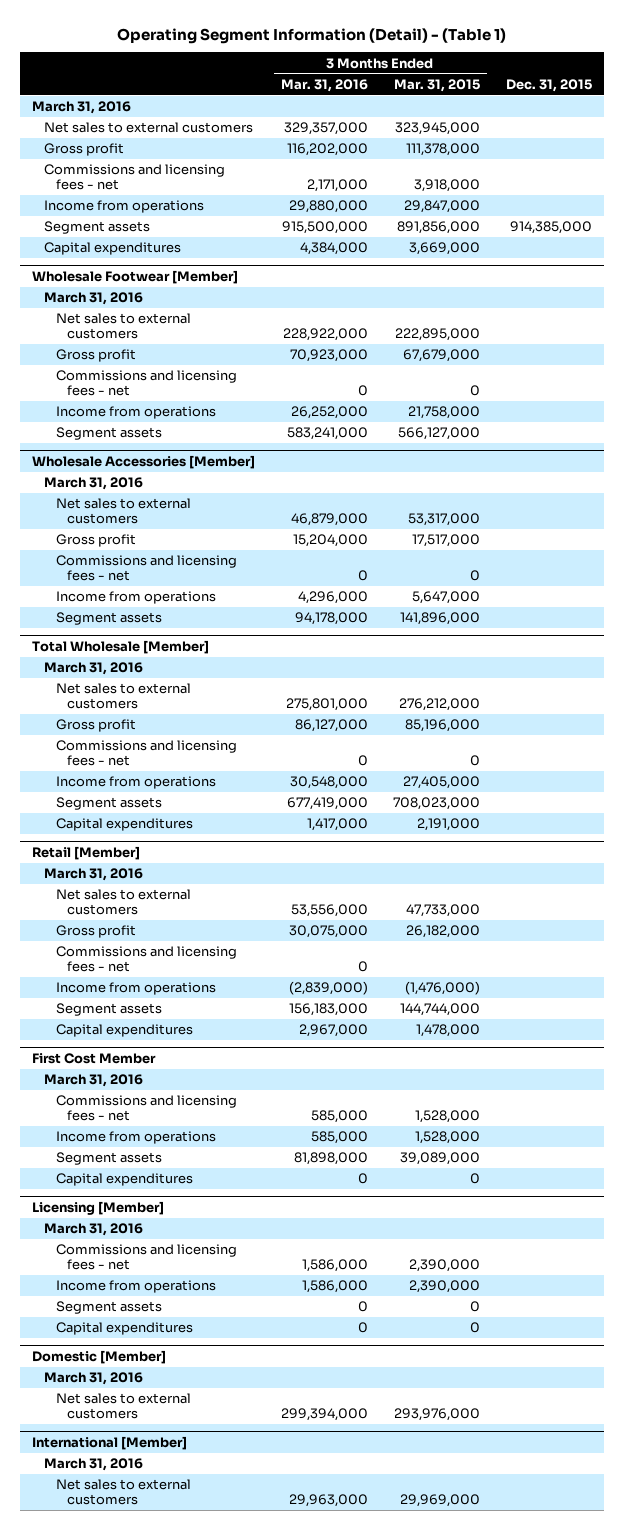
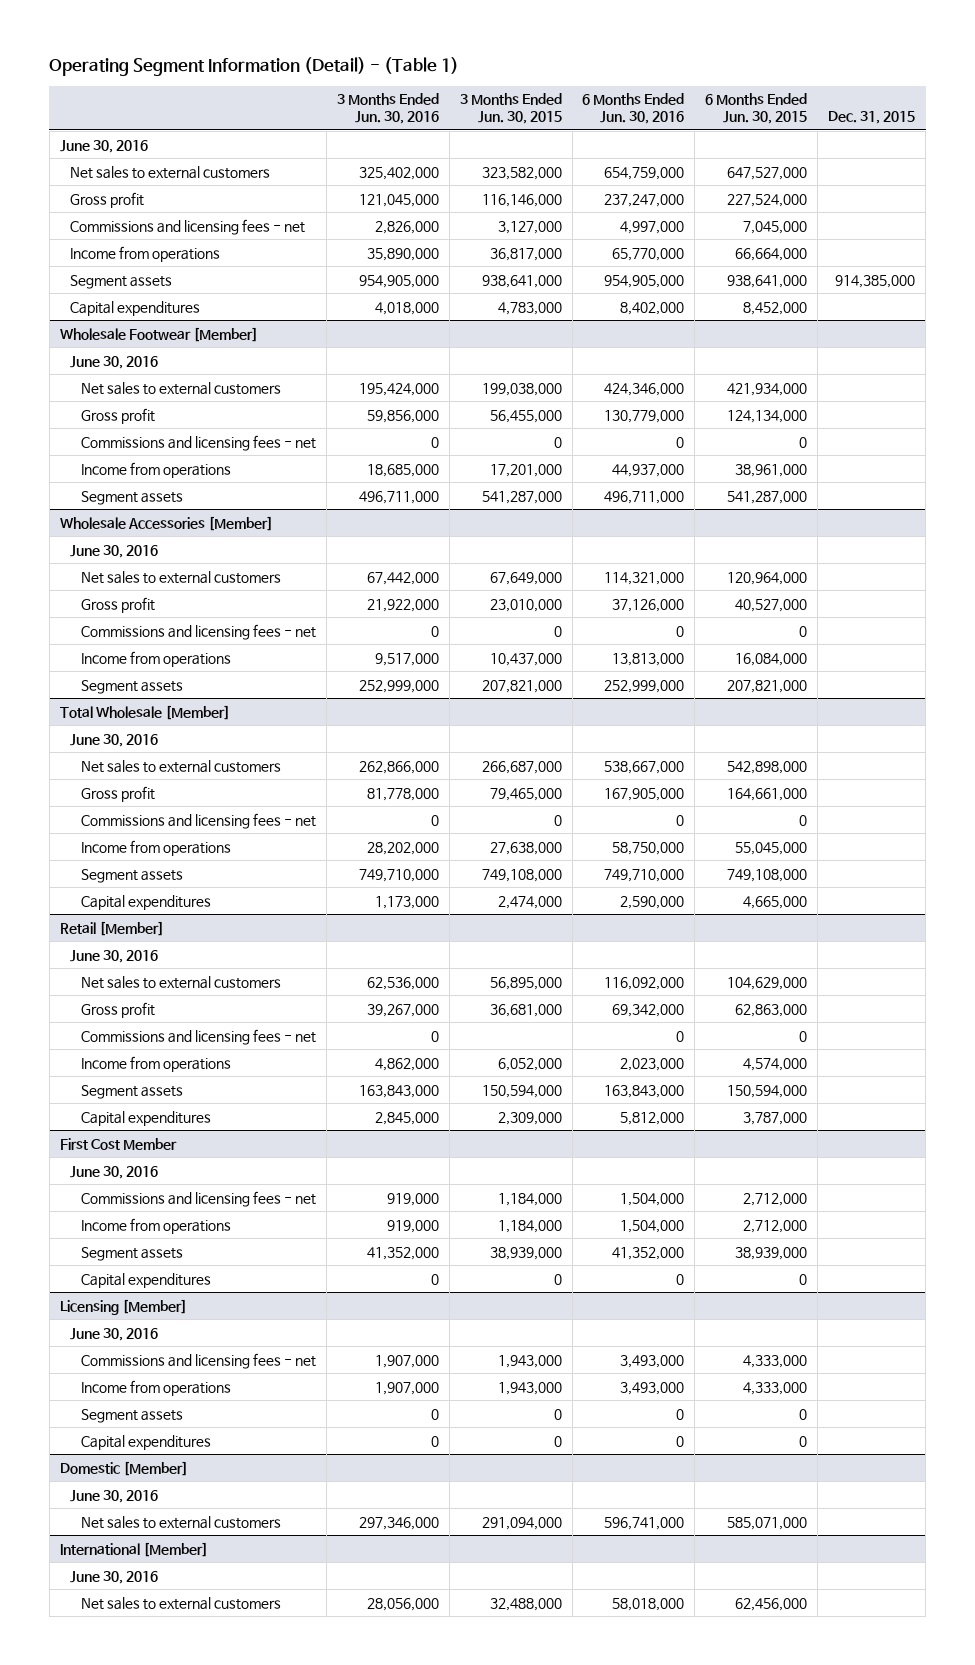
- | 3 Months Ended Mar. 31, 2016 | 3 Months Ended Mar. 31, 2015 | Dec. 31, 2015
+ | 3 Months Ended Jun. 30, 2016 | 3 Months Ended Jun. 30, 2015 | 6 Months Ended Jun. 30, 2016 | 6 Months Ended Jun. 30, 2015 | Dec. 31, 2015
- March 31, 2016
+ June 30, 2016
@ Wholesale Footwear [Member]
- March 31, 2016
+ June 30, 2016
@ Wholesale Accessories [Member]
- March 31, 2016
+ June 30, 2016
@ Total Wholesale [Member]
- March 31, 2016
+ June 30, 2016
@ Retail [Member]
- March 31, 2016
+ June 30, 2016
@ First Cost Member
- March 31, 2016
+ June 30, 2016
@ Licensing [Member]
- March 31, 2016
+ June 30, 2016
@ Domestic [Member]
- March 31, 2016
+ June 30, 2016
@ International [Member]
- March 31, 2016
+ June 30, 2016

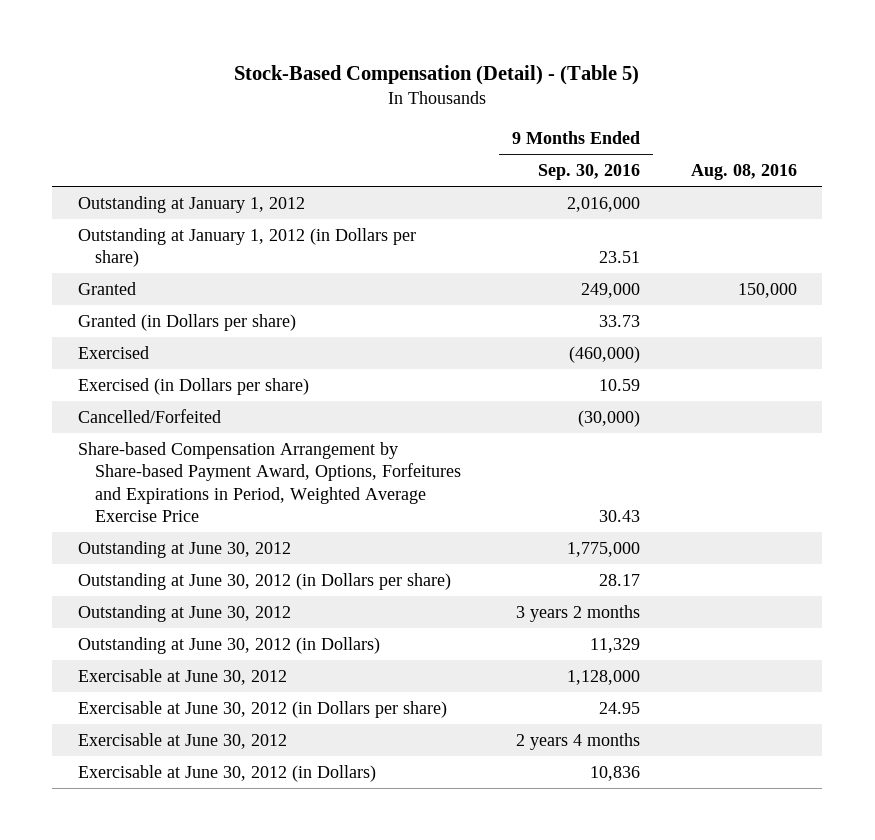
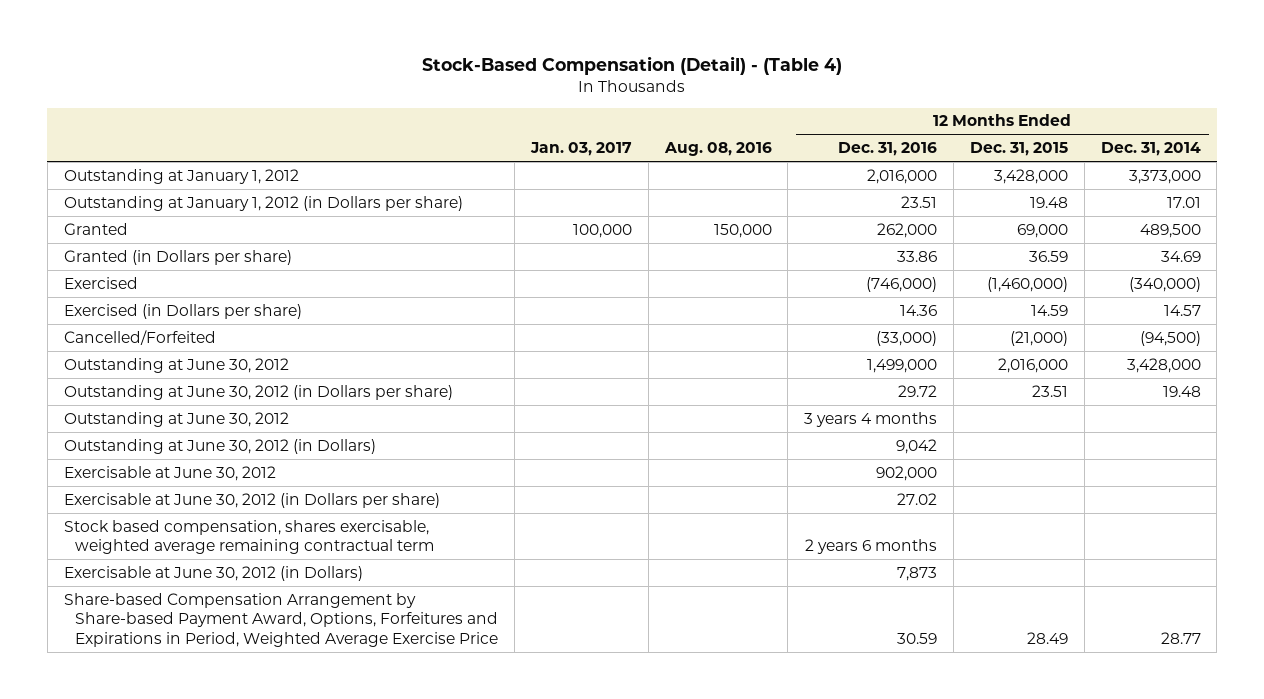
- Stock-Based Compensation (Detail) - (Table 5)
+ Stock-Based Compensation (Detail) - (Table 4)
- | 9 Months Ended Sep. 30, 2016 | Aug. 08, 2016
+ | Jan. 03, 2017 | Aug. 08, 2016 | 12 Months Ended Dec. 31, 2016 | 12 Months Ended Dec. 31, 2015 | 12 Months Ended Dec. 31, 2014
- Exercisable at June 30, 2012 | 2 years 4 months |
+ Stock based compensation, shares exercisable, weighted average remaining contractual term | | | 2 years 6 months | |
moved down: Share-based Compensation Arrangement by Share-based Payment Award, Options, Forfeitures and Expirations in Period, Weighted Average Exercise Price | | | 30.59 | 28.49 | 28.77

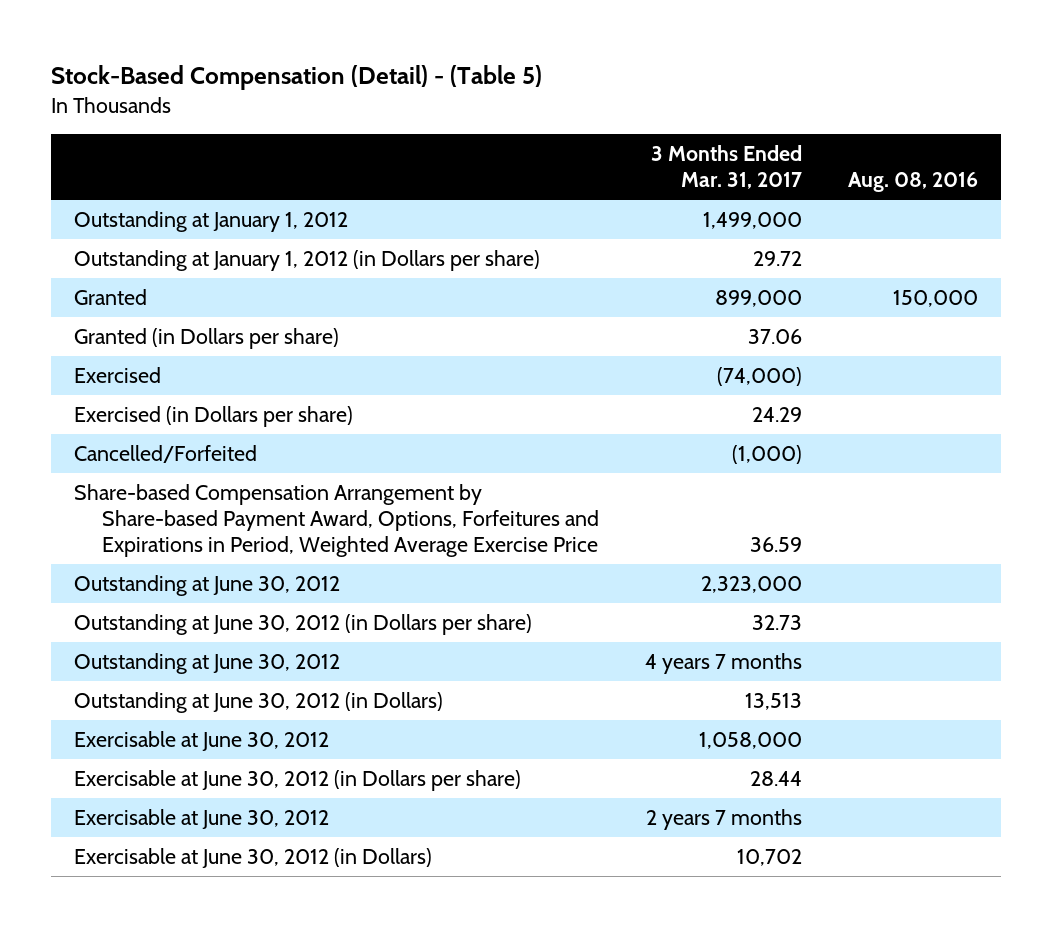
- Stock-Based Compensation (Detail) - (Table 4)
+ Stock-Based Compensation (Detail) - (Table 5)
- | Jan. 03, 2017 | Aug. 08, 2016 | 12 Months Ended Dec. 31, 2016 | 12 Months Ended Dec. 31, 2015 | 12 Months Ended Dec. 31, 2014
+ | 3 Months Ended Mar. 31, 2017 | Aug. 08, 2016
moved up: Share-based Compensation Arrangement by Share-based Payment Award, Options, Forfeitures and Expirations in Period, Weighted Average Exercise Price | 36.59 |
- Stock based compensation, shares exercisable, weighted average remaining contractual term | | | 2 years 6 months | |
+ Exercisable at June 30, 2012 | 2 years 7 months |

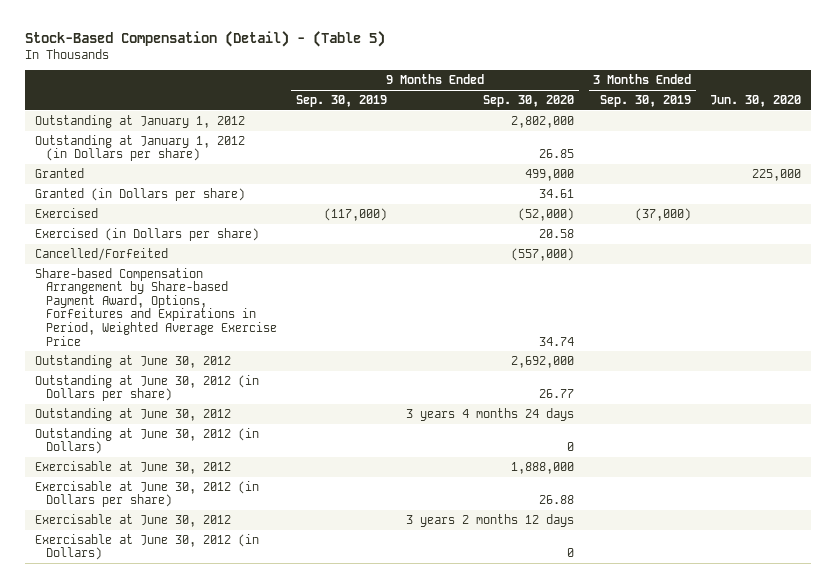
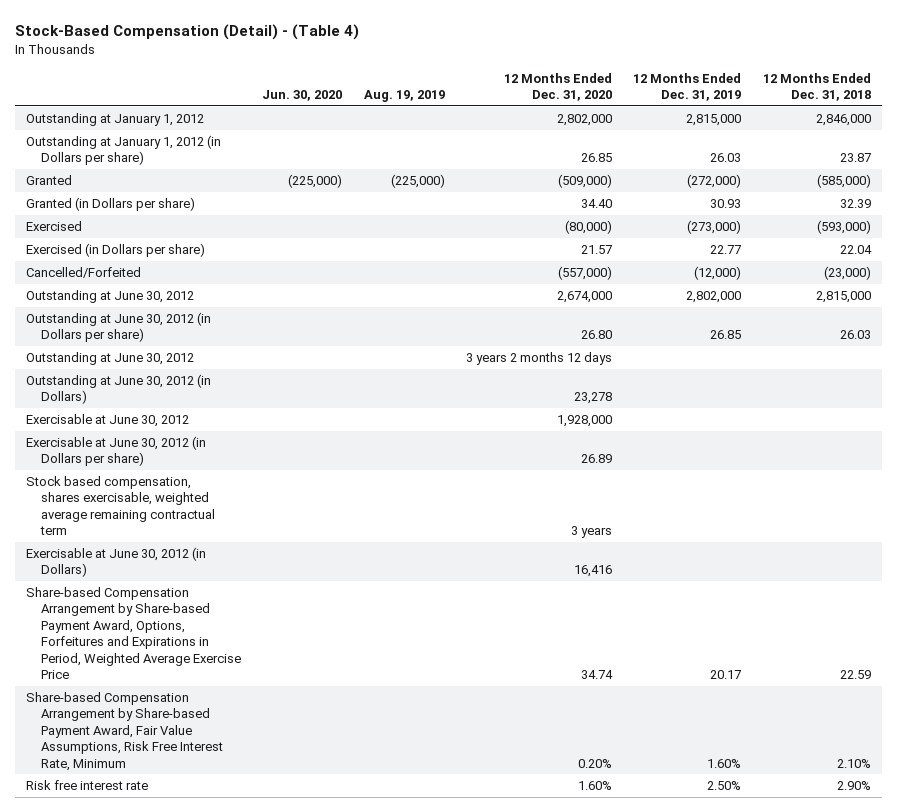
- Stock-Based Compensation (Detail) - (Table 5)
+ Stock-Based Compensation (Detail) - (Table 4)
- | 9 Months Ended Sep. 30, 2019 | 9 Months Ended Sep. 30, 2020 | 3 Months Ended Sep. 30, 2019 | Jun. 30, 2020
+ | Jun. 30, 2020 | Aug. 19, 2019 | 12 Months Ended Dec. 31, 2020 | 12 Months Ended Dec. 31, 2019 | 12 Months Ended Dec. 31, 2018
- Granted | | 499,000 | | 225,000
+ Granted | (225,000) | (225,000) | (509,000) | (272,000) | (585,000)
- Exercisable at June 30, 2012 | | 3 years 2 months 12 days | |
+ Stock based compensation, shares exercisable, weighted average remaining contractual term | | | 3 years | |
moved down: Share-based Compensation Arrangement by Share-based Payment Award, Options, Forfeitures and Expirations in Period, Weighted Average Exercise Price | | | 34.74 | 20.17 | 22.59
+ Share-based Compensation Arrangement by Share-based Payment Award, Fair Value Assumptions, Risk Free Interest Rate, Minimum | | | 0.20% | 1.60% | 2.10%
+ Risk free interest rate | | | 1.60% | 2.50% | 2.90%

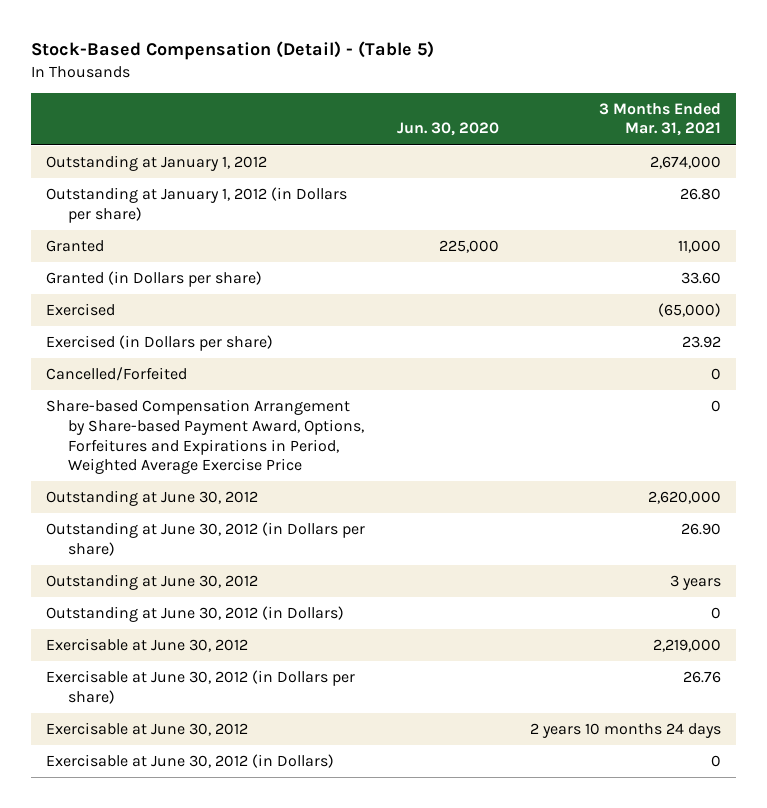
- Stock-Based Compensation (Detail) - (Table 4)
+ Stock-Based Compensation (Detail) - (Table 5)
- | Jun. 30, 2020 | Aug. 19, 2019 | 12 Months Ended Dec. 31, 2020 | 12 Months Ended Dec. 31, 2019 | 12 Months Ended Dec. 31, 2018
+ | Jun. 30, 2020 | 3 Months Ended Mar. 31, 2021
- Granted | (225,000) | (225,000) | (509,000) | (272,000) | (585,000)
+ Granted | 225,000 | 11,000
moved up: Share-based Compensation Arrangement by Share-based Payment Award, Options, Forfeitures and Expirations in Period, Weighted Average Exercise Price | | 0
- Stock based compensation, shares exercisable, weighted average remaining contractual term | | | 3 years | |
+ Exercisable at June 30, 2012 | | 2 years 10 months 24 days
- Share-based Compensation Arrangement by Share-based Payment Award, Fair Value Assumptions, Risk Free Interest Rate, Minimum | | | 0.20% | 1.60% | 2.10%
- Risk free interest rate | | | 1.60% | 2.50% | 2.90%

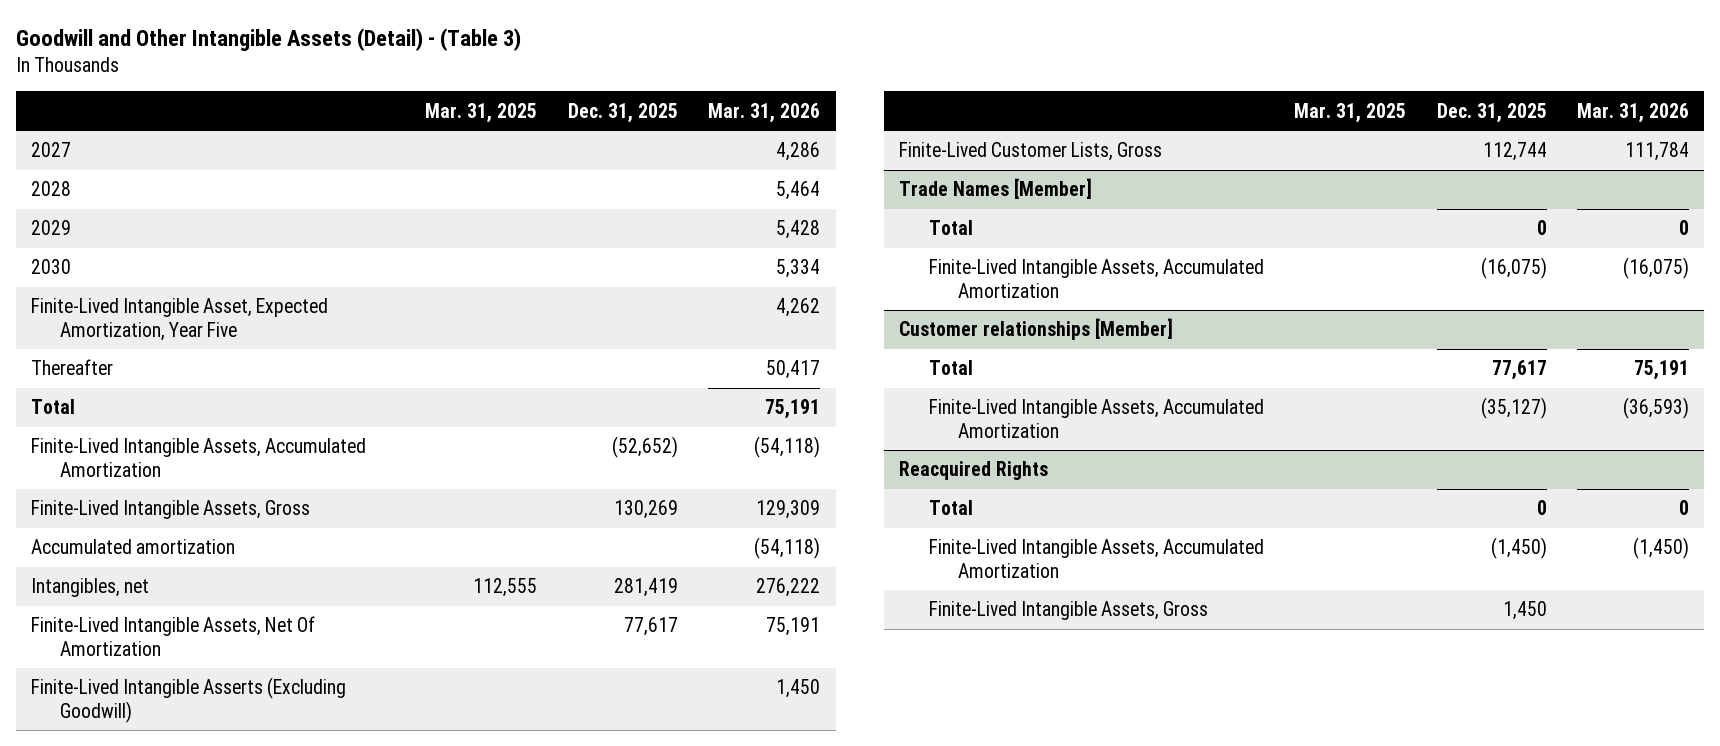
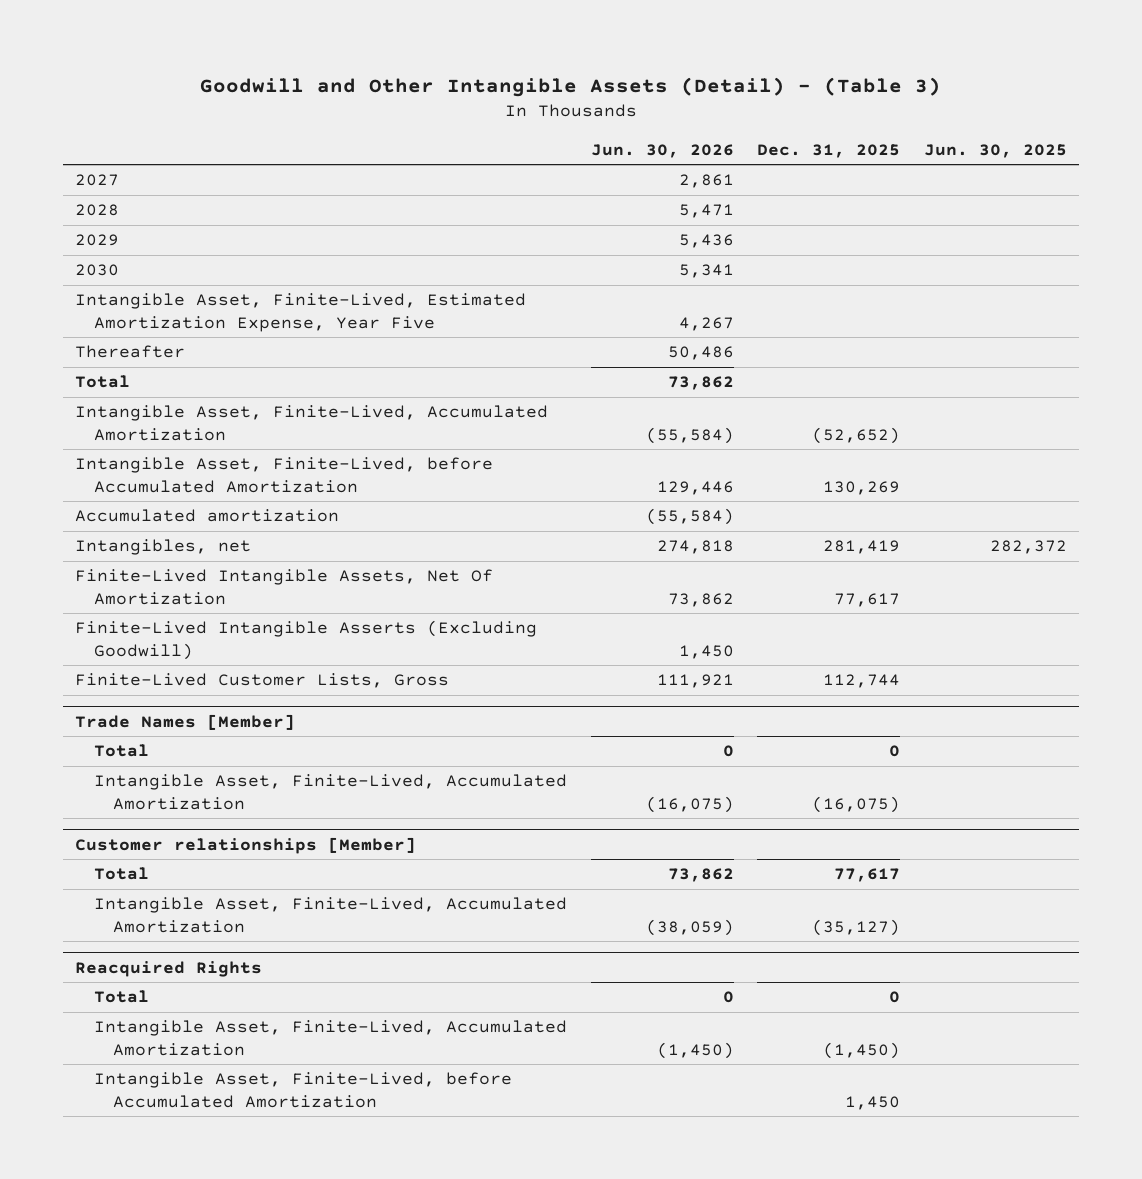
- | Mar. 31, 2025 | Dec. 31, 2025 | Mar. 31, 2026
+ | Jun. 30, 2026 | Dec. 31, 2025 | Jun. 30, 2025
- Finite-Lived Intangible Asset, Expected Amortization, Year Five | | | 4,262
+ Intangible Asset, Finite-Lived, Estimated Amortization Expense, Year Five | 4,267 | |
- Finite-Lived Intangible Assets, Accumulated Amortization | | (52,652) | (54,118)
- Finite-Lived Intangible Assets, Gross | | 130,269 | 129,309
+ Intangible Asset, Finite-Lived, Accumulated Amortization | (55,584) | (52,652) |
+ Intangible Asset, Finite-Lived, before Accumulated Amortization | 129,446 | 130,269 |
@ Trade Names [Member]
- Finite-Lived Intangible Assets, Accumulated Amortization | | (16,075) | (16,075)
+ Intangible Asset, Finite-Lived, Accumulated Amortization | (16,075) | (16,075) |
@ Customer relationships [Member]
- Finite-Lived Intangible Assets, Accumulated Amortization | | (35,127) | (36,593)
+ Intangible Asset, Finite-Lived, Accumulated Amortization | (38,059) | (35,127) |
@ Reacquired Rights
- Finite-Lived Intangible Assets, Accumulated Amortization | | (1,450) | (1,450)
- Finite-Lived Intangible Assets, Gross | | 1,450 |
+ Intangible Asset, Finite-Lived, Accumulated Amortization | (1,450) | (1,450) |
+ Intangible Asset, Finite-Lived, before Accumulated Amortization | | 1,450 |

